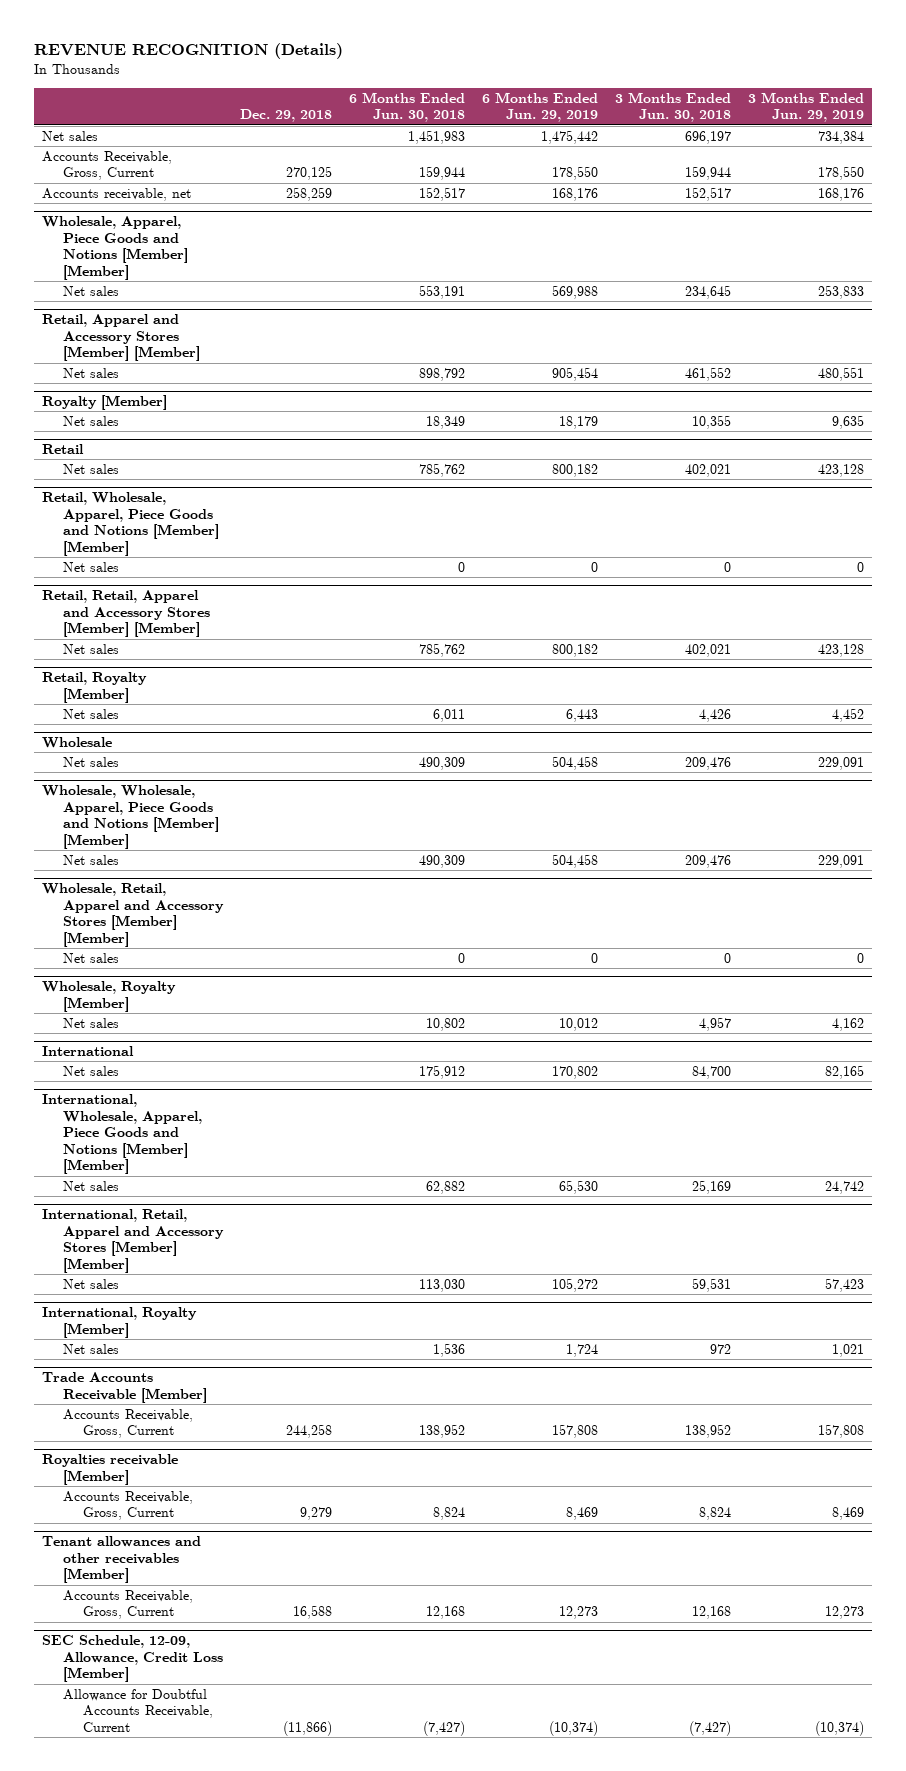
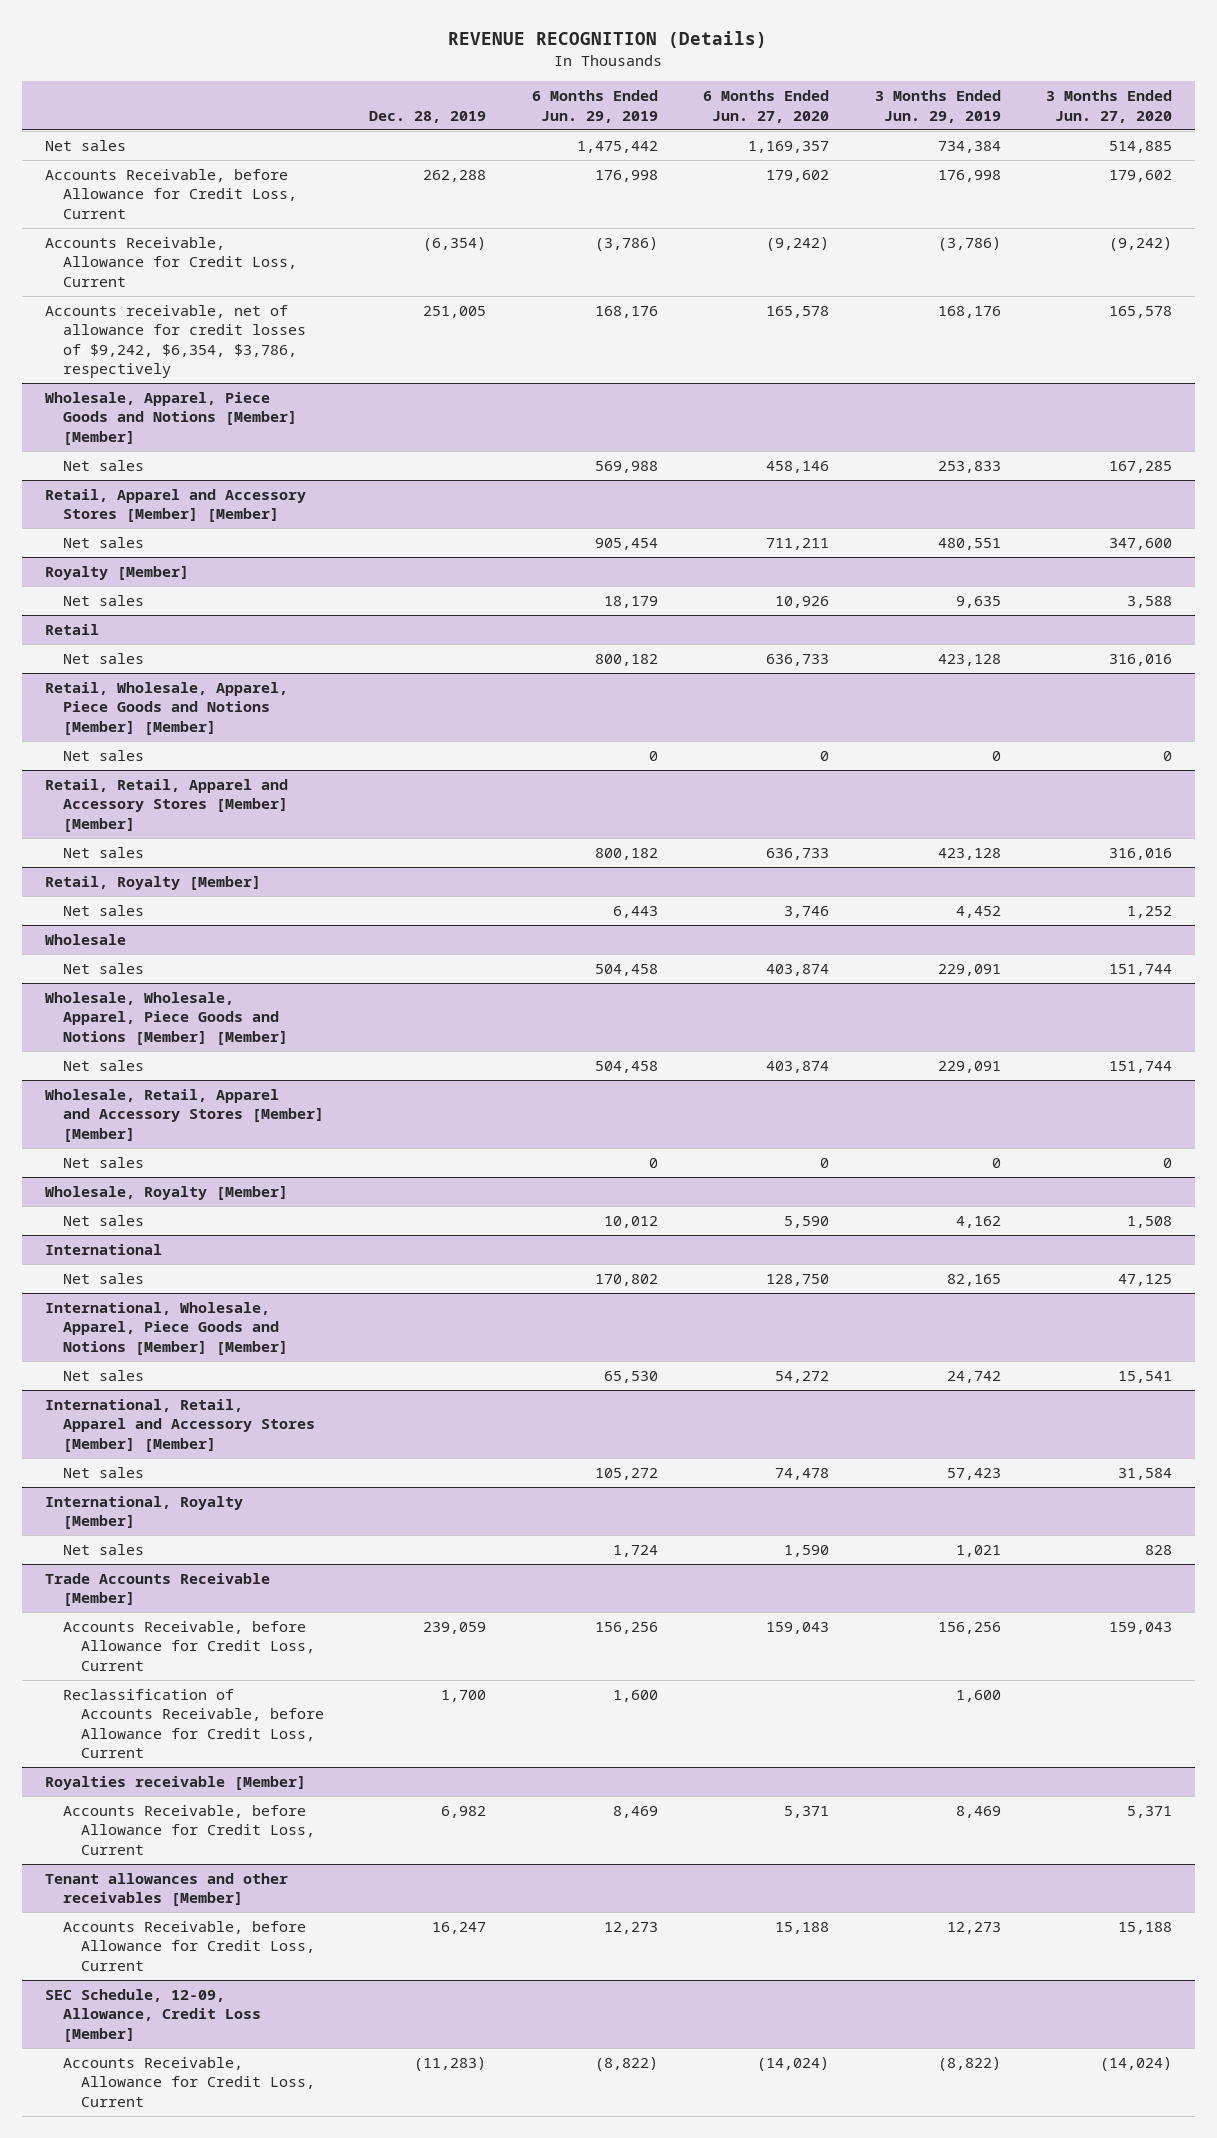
- | Dec. 29, 2018 | 6 Months Ended Jun. 30, 2018 | 6 Months Ended Jun. 29, 2019 | 3 Months Ended Jun. 30, 2018 | 3 Months Ended Jun. 29, 2019
+ | Dec. 28, 2019 | 6 Months Ended Jun. 29, 2019 | 6 Months Ended Jun. 27, 2020 | 3 Months Ended Jun. 29, 2019 | 3 Months Ended Jun. 27, 2020
- Accounts Receivable, Gross, Current | 270,125 | 159,944 | 178,550 | 159,944 | 178,550
- Accounts receivable, net | 258,259 | 152,517 | 168,176 | 152,517 | 168,176
+ Accounts Receivable, before Allowance for Credit Loss, Current | 262,288 | 176,998 | 179,602 | 176,998 | 179,602
+ Accounts Receivable, Allowance for Credit Loss, Current | (6,354) | (3,786) | (9,242) | (3,786) | (9,242)
+ Accounts receivable, net of allowance for credit losses of $9,242, $6,354, $3,786, respectively | 251,005 | 168,176 | 165,578 | 168,176 | 165,578
@ Trade Accounts Receivable [Member]
- Accounts Receivable, Gross, Current | 244,258 | 138,952 | 157,808 | 138,952 | 157,808
+ Accounts Receivable, before Allowance for Credit Loss, Current | 239,059 | 156,256 | 159,043 | 156,256 | 159,043
+ Reclassification of Accounts Receivable, before Allowance for Credit Loss, Current | 1,700 | 1,600 | | 1,600 |
@ Royalties receivable [Member]
- Accounts Receivable, Gross, Current | 9,279 | 8,824 | 8,469 | 8,824 | 8,469
+ Accounts Receivable, before Allowance for Credit Loss, Current | 6,982 | 8,469 | 5,371 | 8,469 | 5,371
@ Tenant allowances and other receivables [Member]
- Accounts Receivable, Gross, Current | 16,588 | 12,168 | 12,273 | 12,168 | 12,273
+ Accounts Receivable, before Allowance for Credit Loss, Current | 16,247 | 12,273 | 15,188 | 12,273 | 15,188
@ SEC Schedule, 12-09, Allowance, Credit Loss [Member]
- Allowance for Doubtful Accounts Receivable, Current | (11,866) | (7,427) | (10,374) | (7,427) | (10,374)
+ Accounts Receivable, Allowance for Credit Loss, Current | (11,283) | (8,822) | (14,024) | (8,822) | (14,024)

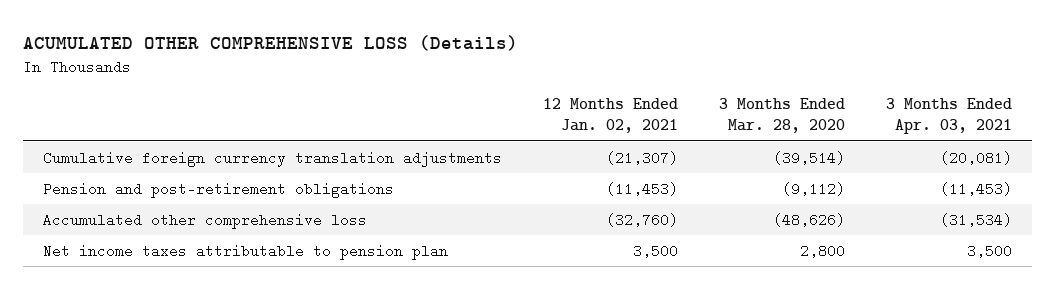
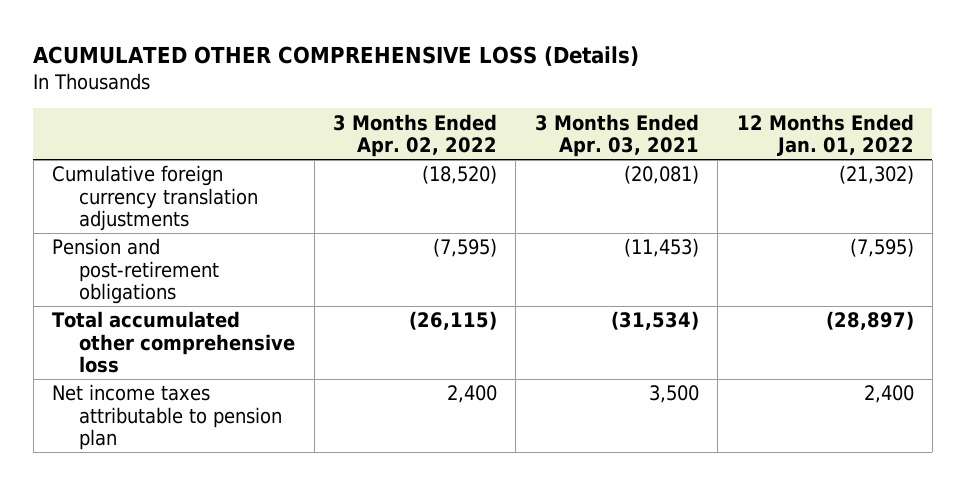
- | 12 Months Ended Jan. 02, 2021 | 3 Months Ended Mar. 28, 2020 | 3 Months Ended Apr. 03, 2021
+ | 3 Months Ended Apr. 02, 2022 | 3 Months Ended Apr. 03, 2021 | 12 Months Ended Jan. 01, 2022
- Accumulated other comprehensive loss | (32,760) | (48,626) | (31,534)
+ Total accumulated other comprehensive loss | (26,115) | (31,534) | (28,897)

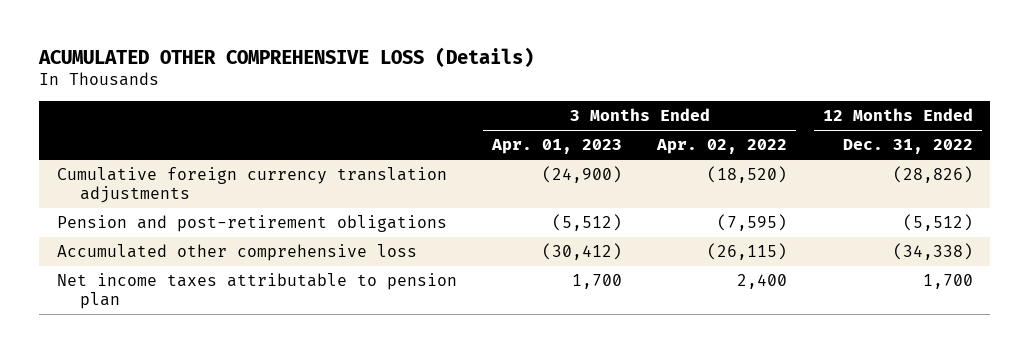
- | 3 Months Ended Apr. 02, 2022 | 3 Months Ended Apr. 03, 2021 | 12 Months Ended Jan. 01, 2022
+ | 3 Months Ended Apr. 01, 2023 | 3 Months Ended Apr. 02, 2022 | 12 Months Ended Dec. 31, 2022
- Total accumulated other comprehensive loss | (26,115) | (31,534) | (28,897)
+ Accumulated other comprehensive loss | (30,412) | (26,115) | (34,338)

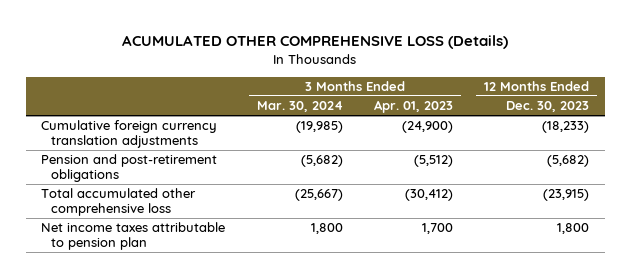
- | 3 Months Ended Apr. 01, 2023 | 3 Months Ended Apr. 02, 2022 | 12 Months Ended Dec. 31, 2022
+ | 3 Months Ended Mar. 30, 2024 | 3 Months Ended Apr. 01, 2023 | 12 Months Ended Dec. 30, 2023
- Accumulated other comprehensive loss | (30,412) | (26,115) | (34,338)
+ Total accumulated other comprehensive loss | (25,667) | (30,412) | (23,915)

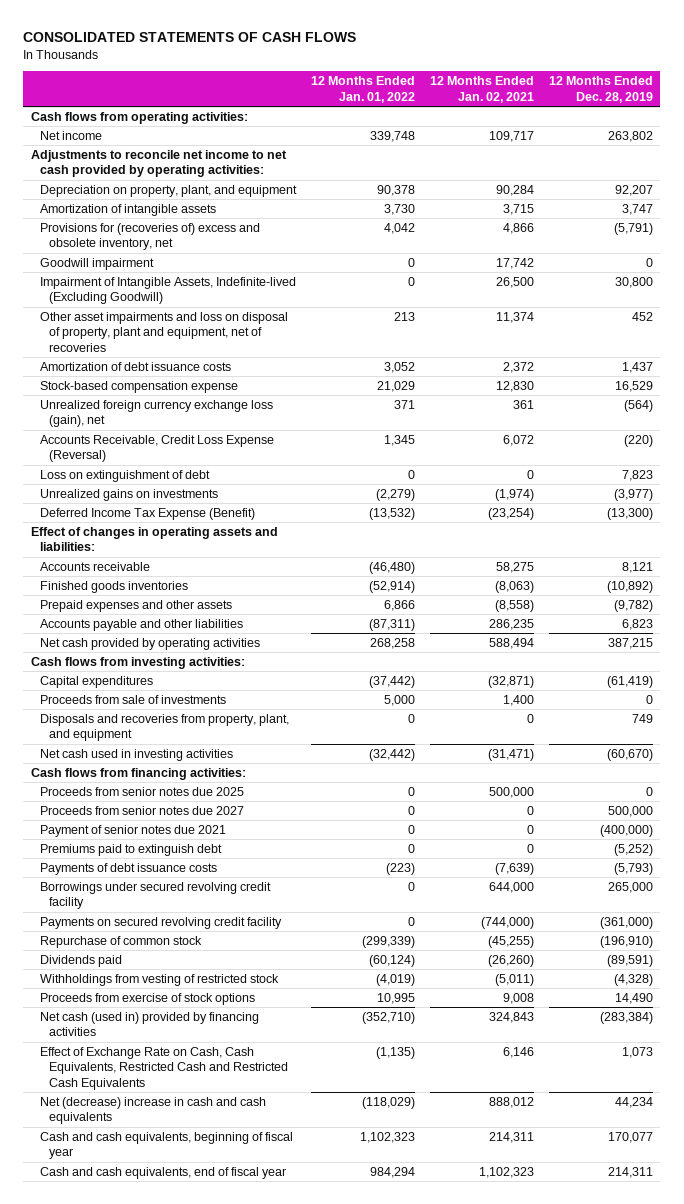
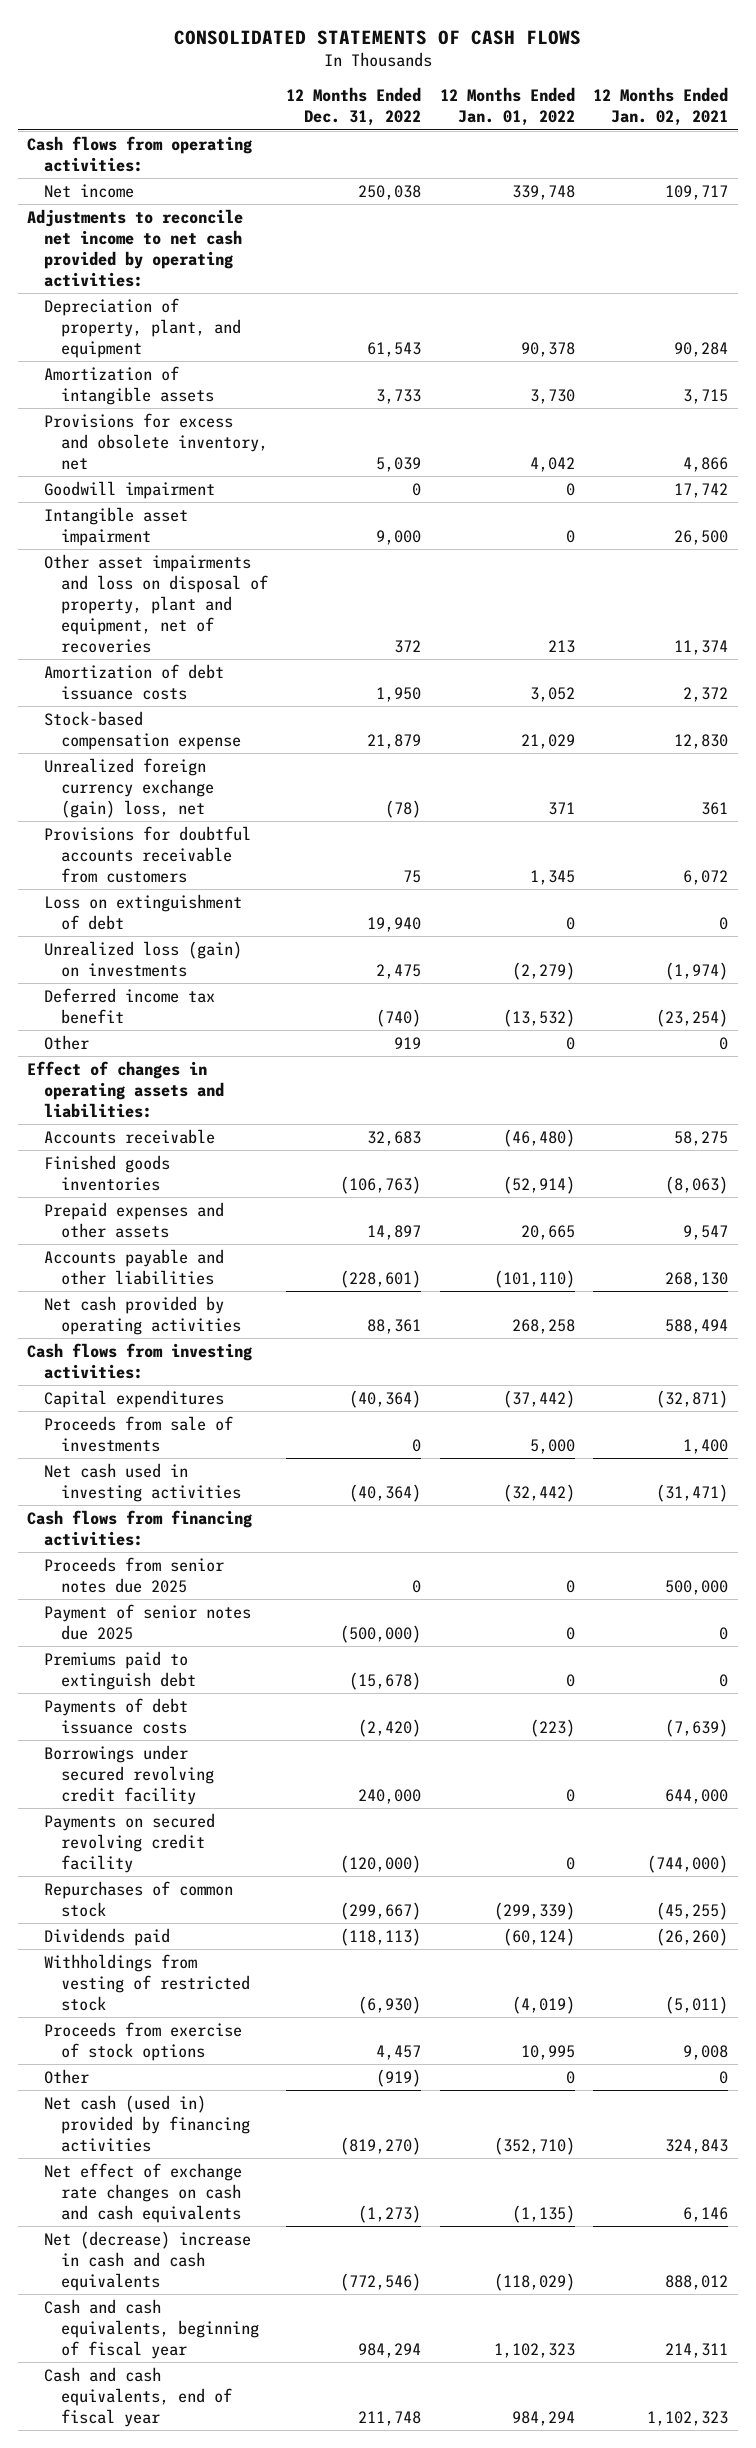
- | 12 Months Ended Jan. 01, 2022 | 12 Months Ended Jan. 02, 2021 | 12 Months Ended Dec. 28, 2019
+ | 12 Months Ended Dec. 31, 2022 | 12 Months Ended Jan. 01, 2022 | 12 Months Ended Jan. 02, 2021
- Depreciation on property, plant, and equipment | 90,378 | 90,284 | 92,207
+ Depreciation of property, plant, and equipment | 61,543 | 90,378 | 90,284
- Provisions for (recoveries of) excess and obsolete inventory, net | 4,042 | 4,866 | (5,791)
+ Provisions for excess and obsolete inventory, net | 5,039 | 4,042 | 4,866
- Impairment of Intangible Assets, Indefinite-lived (Excluding Goodwill) | 0 | 26,500 | 30,800
+ Intangible asset impairment | 9,000 | 0 | 26,500
- Unrealized foreign currency exchange loss (gain), net | 371 | 361 | (564)
- Accounts Receivable, Credit Loss Expense (Reversal) | 1,345 | 6,072 | (220)
+ Unrealized foreign currency exchange (gain) loss, net | (78) | 371 | 361
+ Provisions for doubtful accounts receivable from customers | 75 | 1,345 | 6,072
- Unrealized gains on investments | (2,279) | (1,974) | (3,977)
- Deferred Income Tax Expense (Benefit) | (13,532) | (23,254) | (13,300)
+ Unrealized loss (gain) on investments | 2,475 | (2,279) | (1,974)
+ Deferred income tax benefit | (740) | (13,532) | (23,254)
+ Other | 919 | 0 | 0
- Prepaid expenses and other assets | 6,866 | (8,558) | (9,782)
- Accounts payable and other liabilities | (87,311) | 286,235 | 6,823
+ Prepaid expenses and other assets | 14,897 | 20,665 | 9,547
+ Accounts payable and other liabilities | (228,601) | (101,110) | 268,130
- Disposals and recoveries from property, plant, and equipment | 0 | 0 | 749
- Proceeds from senior notes due 2027 | 0 | 0 | 500,000
- Payment of senior notes due 2021 | 0 | 0 | (400,000)
+ Payment of senior notes due 2025 | (500,000) | 0 | 0
- Repurchase of common stock | (299,339) | (45,255) | (196,910)
+ Repurchases of common stock | (299,667) | (299,339) | (45,255)
+ Other | (919) | 0 | 0
- Effect of Exchange Rate on Cash, Cash Equivalents, Restricted Cash and Restricted Cash Equivalents | (1,135) | 6,146 | 1,073
+ Net effect of exchange rate changes on cash and cash equivalents | (1,273) | (1,135) | 6,146

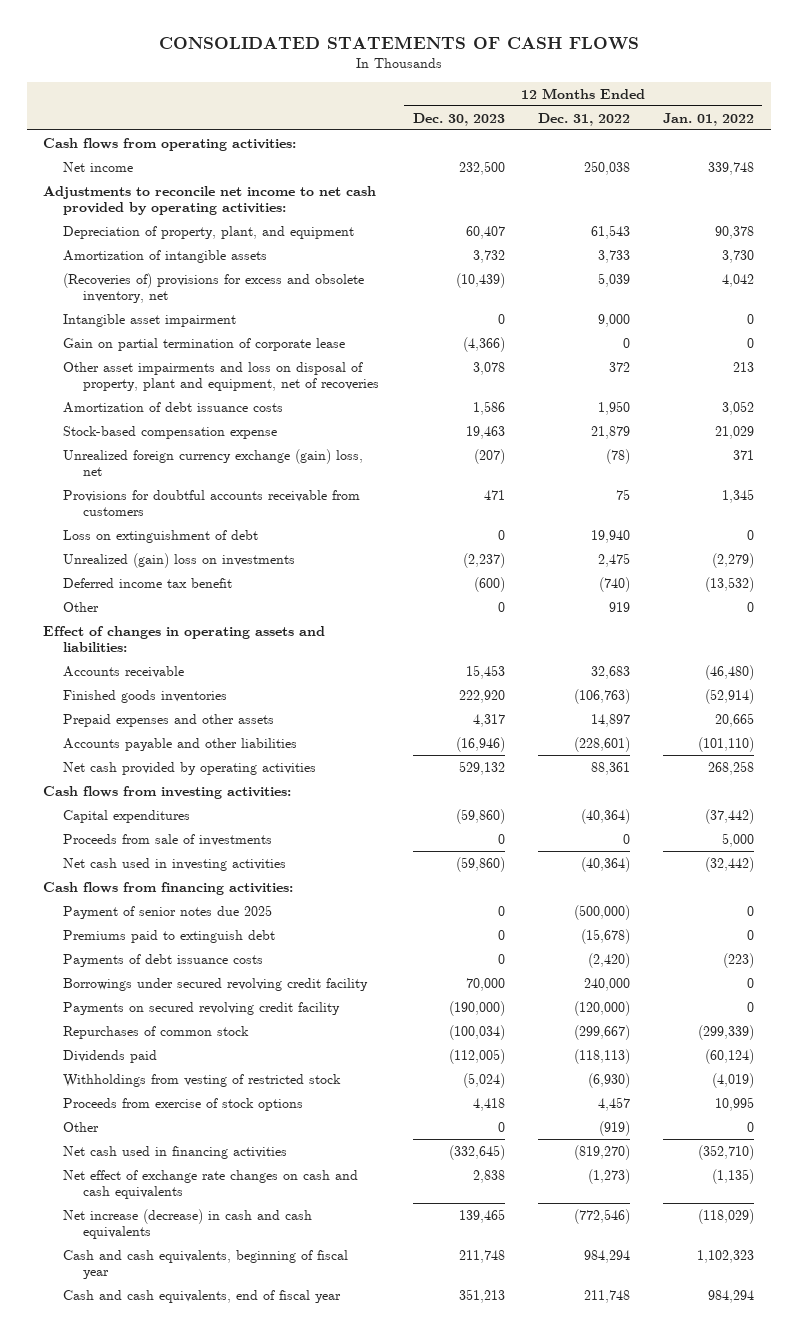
- | 12 Months Ended Dec. 31, 2022 | 12 Months Ended Jan. 01, 2022 | 12 Months Ended Jan. 02, 2021
+ | 12 Months Ended Dec. 30, 2023 | 12 Months Ended Dec. 31, 2022 | 12 Months Ended Jan. 01, 2022
- Provisions for excess and obsolete inventory, net | 5,039 | 4,042 | 4,866
- Goodwill impairment | 0 | 0 | 17,742
+ (Recoveries of) provisions for excess and obsolete inventory, net | (10,439) | 5,039 | 4,042
+ Gain on partial termination of corporate lease | (4,366) | 0 | 0
- Unrealized loss (gain) on investments | 2,475 | (2,279) | (1,974)
+ Unrealized (gain) loss on investments | (2,237) | 2,475 | (2,279)
- Proceeds from senior notes due 2025 | 0 | 0 | 500,000
- Net cash (used in) provided by financing activities | (819,270) | (352,710) | 324,843
+ Net cash used in financing activities | (332,645) | (819,270) | (352,710)
- Net (decrease) increase in cash and cash equivalents | (772,546) | (118,029) | 888,012
+ Net increase (decrease) in cash and cash equivalents | 139,465 | (772,546) | (118,029)

